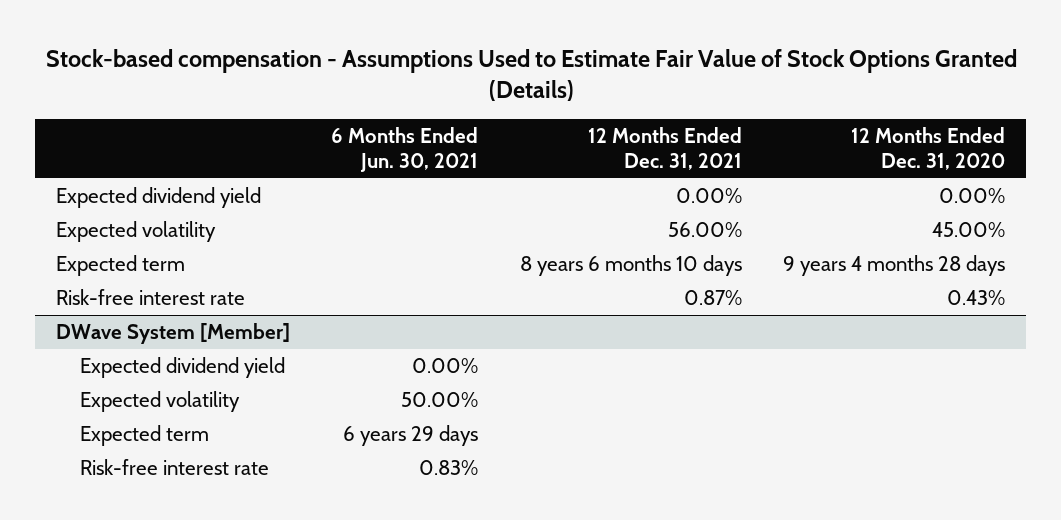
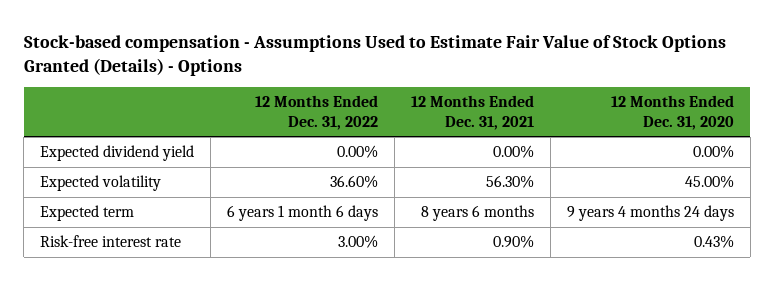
- Stock-based compensation - Assumptions Used to Estimate Fair Value of Stock Options Granted (Details)
+ Stock-based compensation - Assumptions Used to Estimate Fair Value of Stock Options Granted (Details) - Options
- | 6 Months Ended Jun. 30, 2021 | 12 Months Ended Dec. 31, 2021 | 12 Months Ended Dec. 31, 2020
+ | 12 Months Ended Dec. 31, 2022 | 12 Months Ended Dec. 31, 2021 | 12 Months Ended Dec. 31, 2020
- Expected volatility | | 56.00% | 45.00%
- Expected term | | 8 years 6 months 10 days | 9 years 4 months 28 days
- Risk-free interest rate | | 0.87% | 0.43%
- DWave System [Member]
- Expected dividend yield | 0.00% | |
- Expected volatility | 50.00% | |
- Expected term | 6 years 29 days | |
- Risk-free interest rate | 0.83% | |
+ Expected volatility | 36.60% | 56.30% | 45.00%
+ Expected term | 6 years 1 month 6 days | 8 years 6 months | 9 years 4 months 24 days
+ Risk-free interest rate | 3.00% | 0.90% | 0.43%

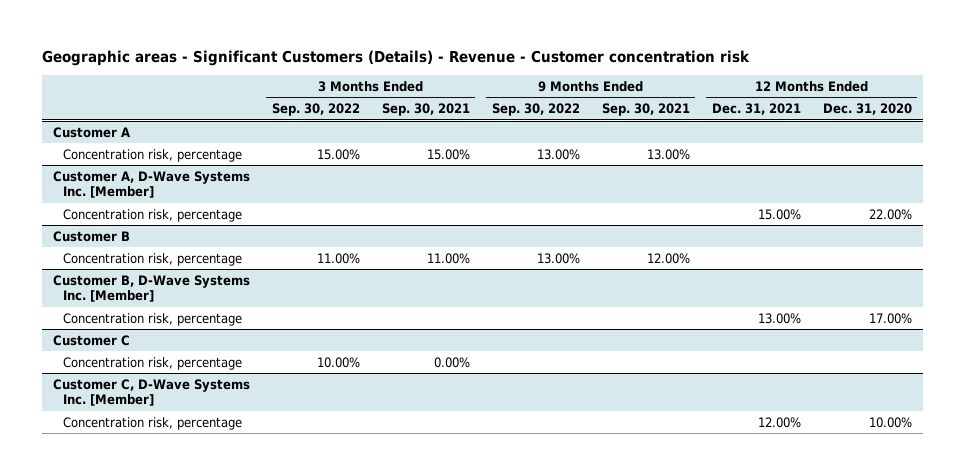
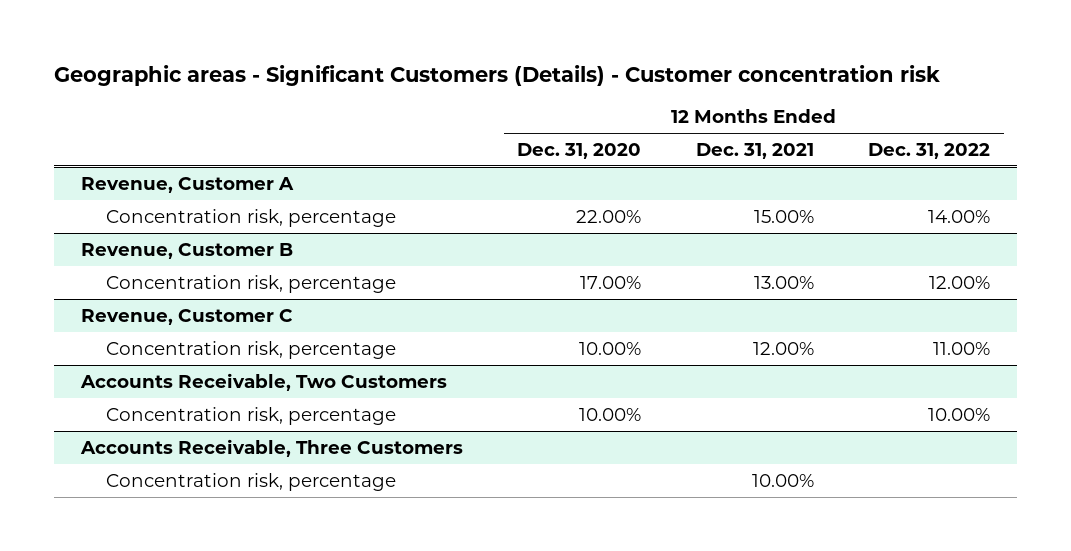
- Geographic areas - Significant Customers (Details) - Revenue - Customer concentration risk
+ Geographic areas - Significant Customers (Details) - Customer concentration risk
- | 3 Months Ended Sep. 30, 2022 | 3 Months Ended Sep. 30, 2021 | 9 Months Ended Sep. 30, 2022 | 9 Months Ended Sep. 30, 2021 | 12 Months Ended Dec. 31, 2021 | 12 Months Ended Dec. 31, 2020
+ | 12 Months Ended Dec. 31, 2020 | 12 Months Ended Dec. 31, 2021 | 12 Months Ended Dec. 31, 2022
- Customer A
- Concentration risk, percentage | 15.00% | 15.00% | 13.00% | 13.00% | |
- Customer A, D-Wave Systems Inc. [Member]
+ Revenue, Customer A
- Customer B
- Concentration risk, percentage | 11.00% | 11.00% | 13.00% | 12.00% | |
- Customer B, D-Wave Systems Inc. [Member]
+ Revenue, Customer B
- Customer C
- Concentration risk, percentage | 10.00% | 0.00% | | | |
- Customer C, D-Wave Systems Inc. [Member]
+ Revenue, Customer C
+ Accounts Receivable, Two Customers
+ Concentration risk, percentage | 10.00% | | 10.00%
+ Accounts Receivable, Three Customers
+ Concentration risk, percentage | | 10.00% |

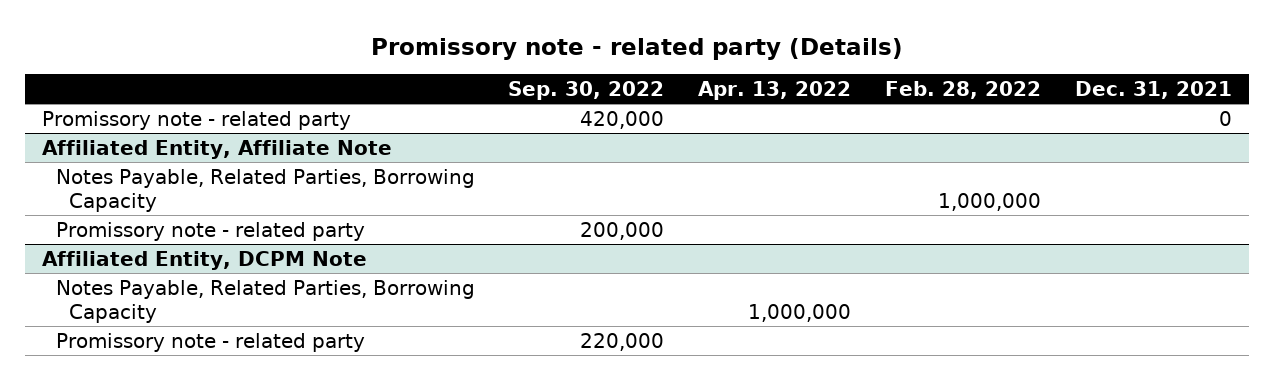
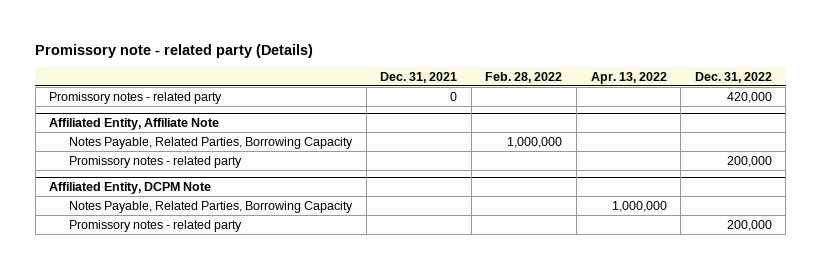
- | Sep. 30, 2022 | Apr. 13, 2022 | Feb. 28, 2022 | Dec. 31, 2021
+ | Dec. 31, 2021 | Feb. 28, 2022 | Apr. 13, 2022 | Dec. 31, 2022
- Promissory note - related party | 420,000 | | | 0
+ Promissory notes - related party | 0 | | | 420,000
@ Affiliated Entity, Affiliate Note
- Promissory note - related party | 200,000 | | |
+ Promissory notes - related party | | | | 200,000
@ Affiliated Entity, DCPM Note
- Promissory note - related party | 220,000 | | |
+ Promissory notes - related party | | | | 200,000

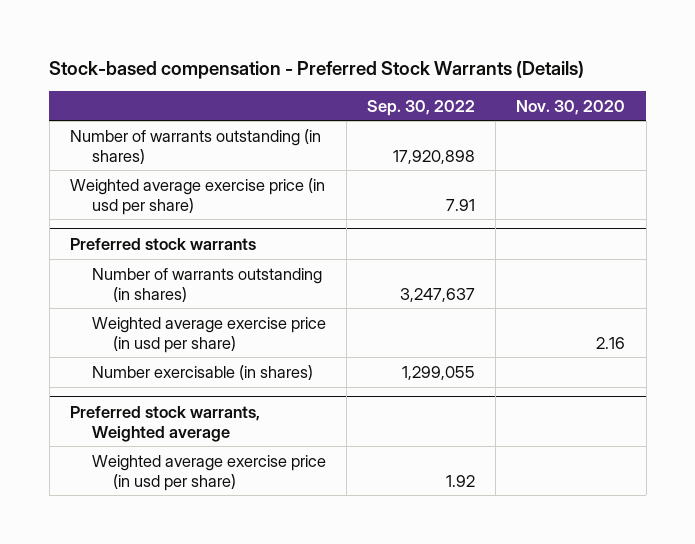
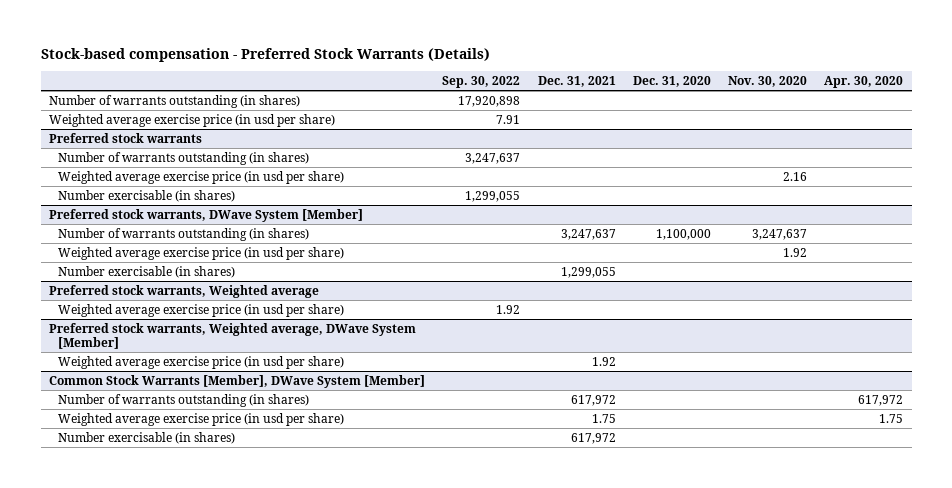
- | Sep. 30, 2022 | Nov. 30, 2020
+ | Sep. 30, 2022 | Dec. 31, 2021 | Dec. 31, 2020 | Nov. 30, 2020 | Apr. 30, 2020
+ Preferred stock warrants, DWave System [Member]
+ Number of warrants outstanding (in shares) | | 3,247,637 | 1,100,000 | 3,247,637 |
+ Weighted average exercise price (in usd per share) | | | | 1.92 |
+ Number exercisable (in shares) | | 1,299,055 | | |
+ Preferred stock warrants, Weighted average, DWave System [Member]
+ Weighted average exercise price (in usd per share) | | 1.92 | | |
+ Common Stock Warrants [Member], DWave System [Member]
+ Number of warrants outstanding (in shares) | | 617,972 | | | 617,972
+ Weighted average exercise price (in usd per share) | | 1.75 | | | 1.75
+ Number exercisable (in shares) | | 617,972 | | |

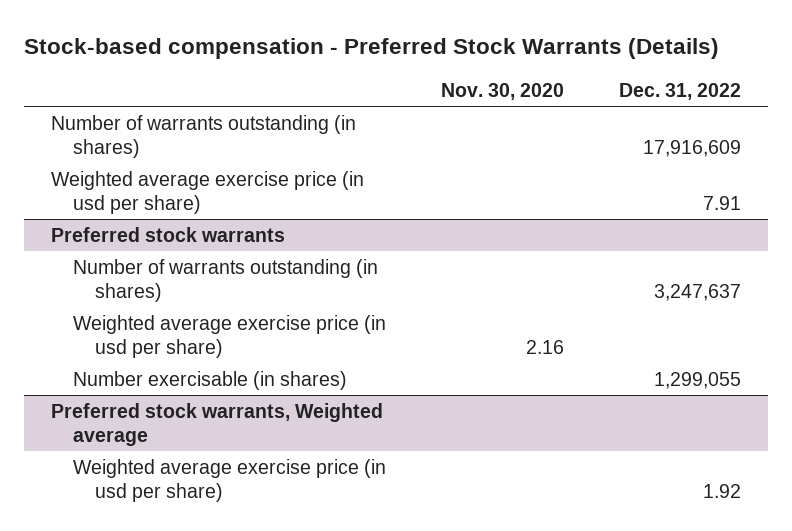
- | Sep. 30, 2022 | Dec. 31, 2021 | Dec. 31, 2020 | Nov. 30, 2020 | Apr. 30, 2020
+ | Nov. 30, 2020 | Dec. 31, 2022
- Preferred stock warrants, DWave System [Member]
- Number of warrants outstanding (in shares) | | 3,247,637 | 1,100,000 | 3,247,637 |
- Weighted average exercise price (in usd per share) | | | | 1.92 |
- Number exercisable (in shares) | | 1,299,055 | | |
- Preferred stock warrants, Weighted average, DWave System [Member]
- Weighted average exercise price (in usd per share) | | 1.92 | | |
- Common Stock Warrants [Member], DWave System [Member]
- Number of warrants outstanding (in shares) | | 617,972 | | | 617,972
- Weighted average exercise price (in usd per share) | | 1.75 | | | 1.75
- Number exercisable (in shares) | | 617,972 | | |

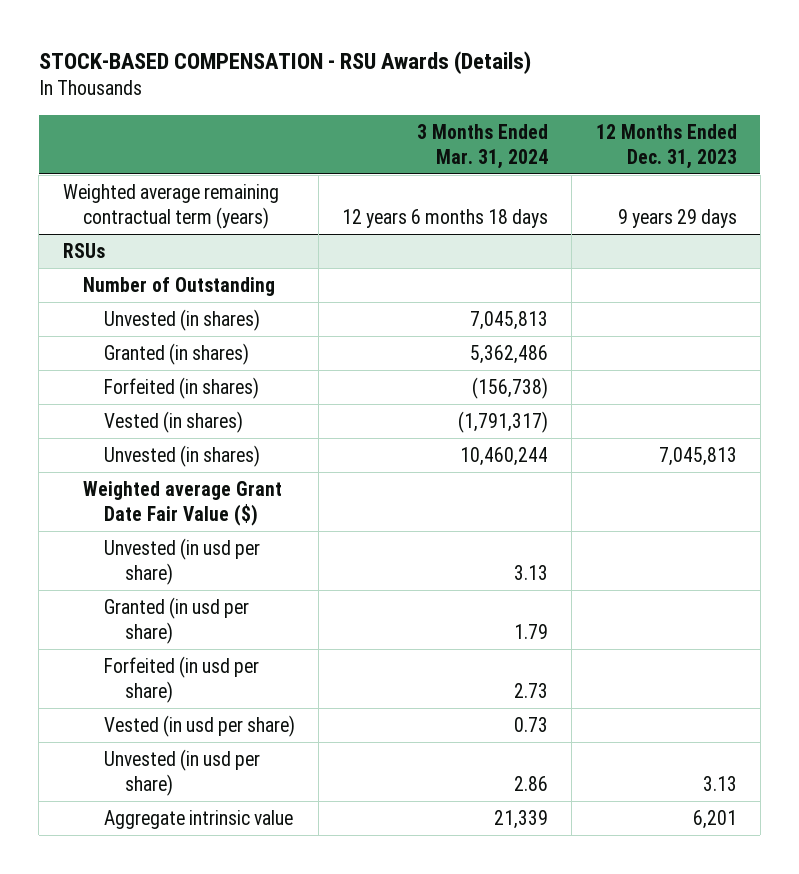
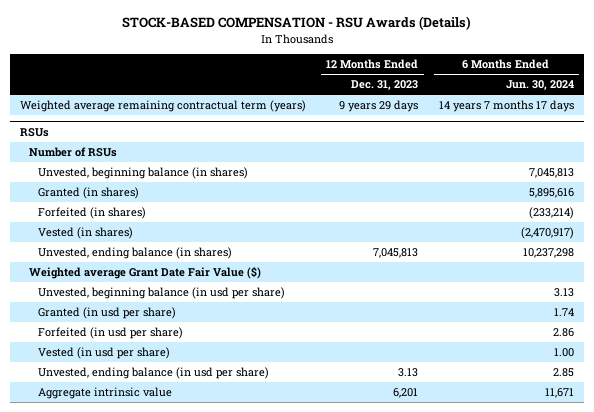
- | 3 Months Ended Mar. 31, 2024 | 12 Months Ended Dec. 31, 2023
+ | 12 Months Ended Dec. 31, 2023 | 6 Months Ended Jun. 30, 2024
@ RSUs
- Number of Outstanding
- Unvested (in shares) | 7,045,813 |
+ Number of RSUs
+ Unvested, beginning balance (in shares) | | 7,045,813
- Unvested (in shares) | 10,460,244 | 7,045,813
+ Unvested, ending balance (in shares) | 7,045,813 | 10,237,298
- Unvested (in usd per share) | 3.13 |
+ Unvested, beginning balance (in usd per share) | | 3.13
- Unvested (in usd per share) | 2.86 | 3.13
+ Unvested, ending balance (in usd per share) | 3.13 | 2.85

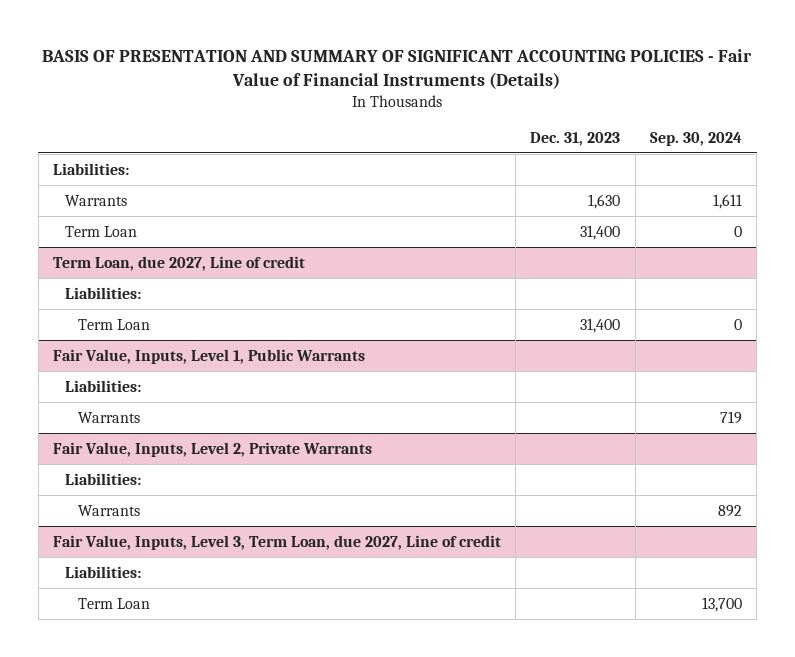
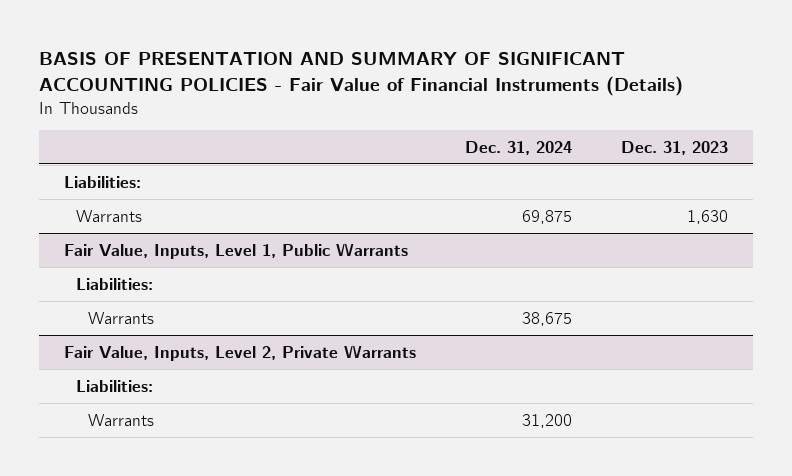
- | Dec. 31, 2023 | Sep. 30, 2024
+ | Dec. 31, 2024 | Dec. 31, 2023
- Term Loan | 31,400 | 0
- Term Loan, due 2027, Line of credit
- Liabilities:
- Term Loan | 31,400 | 0
- Fair Value, Inputs, Level 3, Term Loan, due 2027, Line of credit
- Liabilities:
- Term Loan | | 13,700

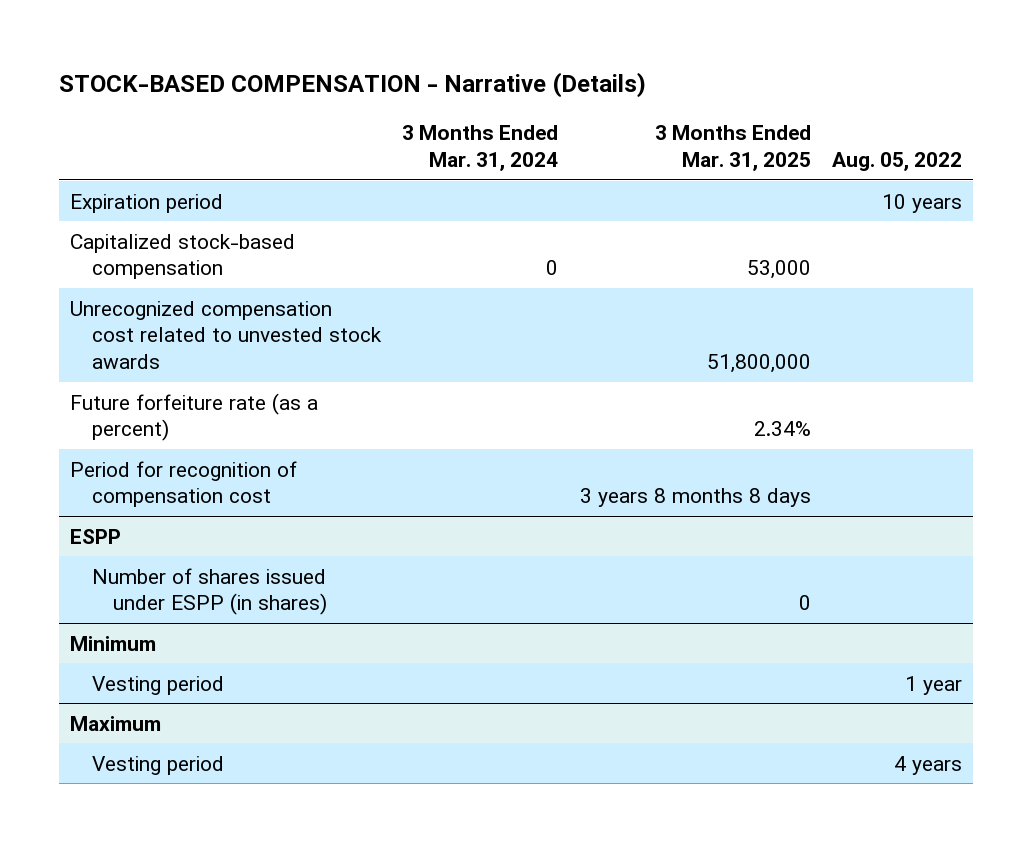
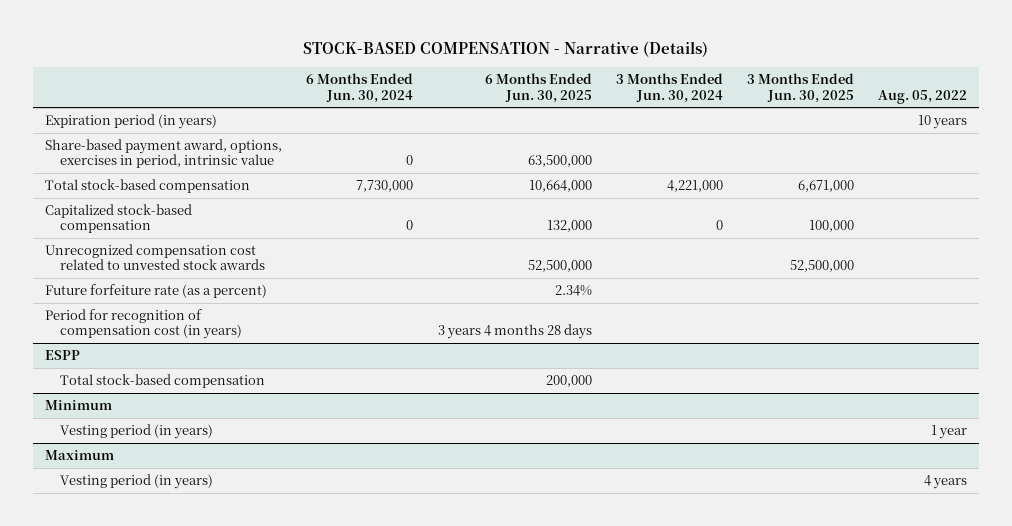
- | 3 Months Ended Mar. 31, 2024 | 3 Months Ended Mar. 31, 2025 | Aug. 05, 2022
+ | 6 Months Ended Jun. 30, 2024 | 6 Months Ended Jun. 30, 2025 | 3 Months Ended Jun. 30, 2024 | 3 Months Ended Jun. 30, 2025 | Aug. 05, 2022
- Expiration period | | | 10 years
+ Expiration period (in years) | | | | | 10 years
+ Share-based payment award, options, exercises in period, intrinsic value | 0 | 63,500,000 | | |
+ Total stock-based compensation | 7,730,000 | 10,664,000 | 4,221,000 | 6,671,000 |
- Period for recognition of compensation cost | | 3 years 8 months 8 days |
+ Period for recognition of compensation cost (in years) | | 3 years 4 months 28 days | | |
@ ESPP
- Number of shares issued under ESPP (in shares) | | 0 |
+ Total stock-based compensation | | 200,000 | | |
@ Minimum
- Vesting period | | | 1 year
+ Vesting period (in years) | | | | | 1 year
@ Maximum
- Vesting period | | | 4 years
+ Vesting period (in years) | | | | | 4 years

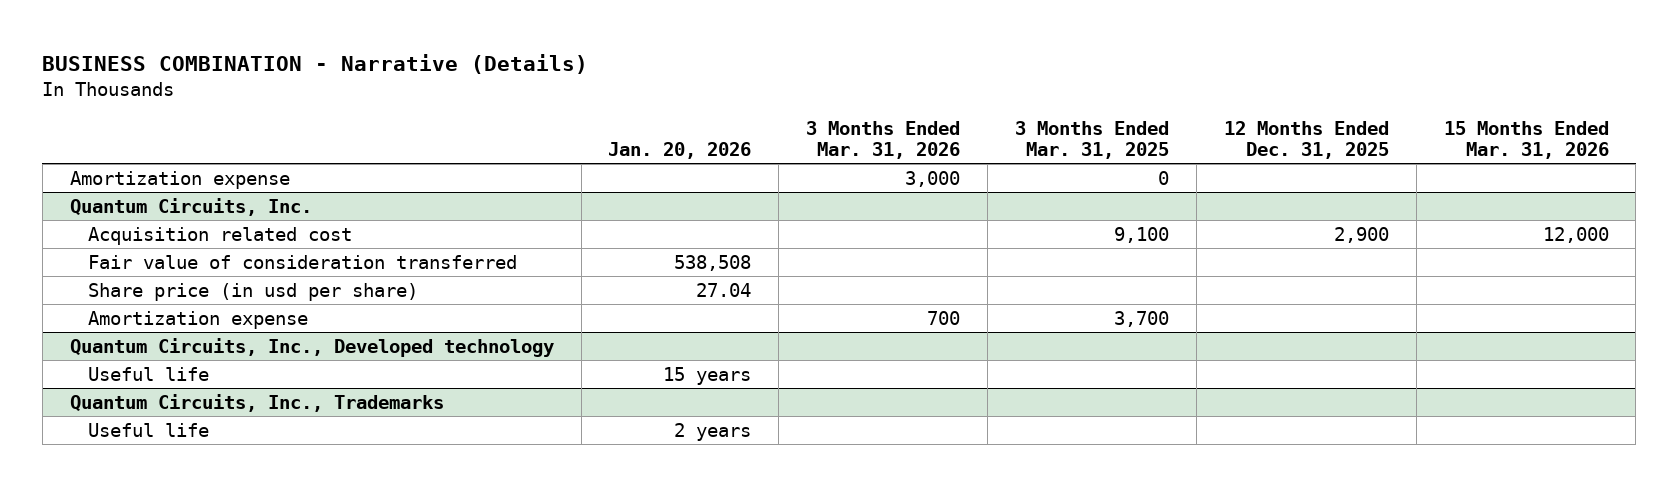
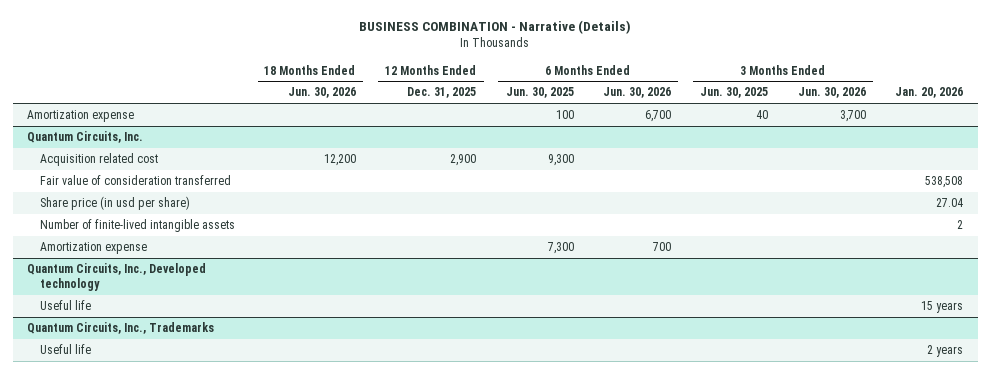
- | Jan. 20, 2026 | 3 Months Ended Mar. 31, 2026 | 3 Months Ended Mar. 31, 2025 | 12 Months Ended Dec. 31, 2025 | 15 Months Ended Mar. 31, 2026
+ | 18 Months Ended Jun. 30, 2026 | 12 Months Ended Dec. 31, 2025 | 6 Months Ended Jun. 30, 2025 | 6 Months Ended Jun. 30, 2026 | 3 Months Ended Jun. 30, 2025 | 3 Months Ended Jun. 30, 2026 | Jan. 20, 2026
@ Quantum Circuits, Inc.
+ Number of finite-lived intangible assets | | | | | | | 2

